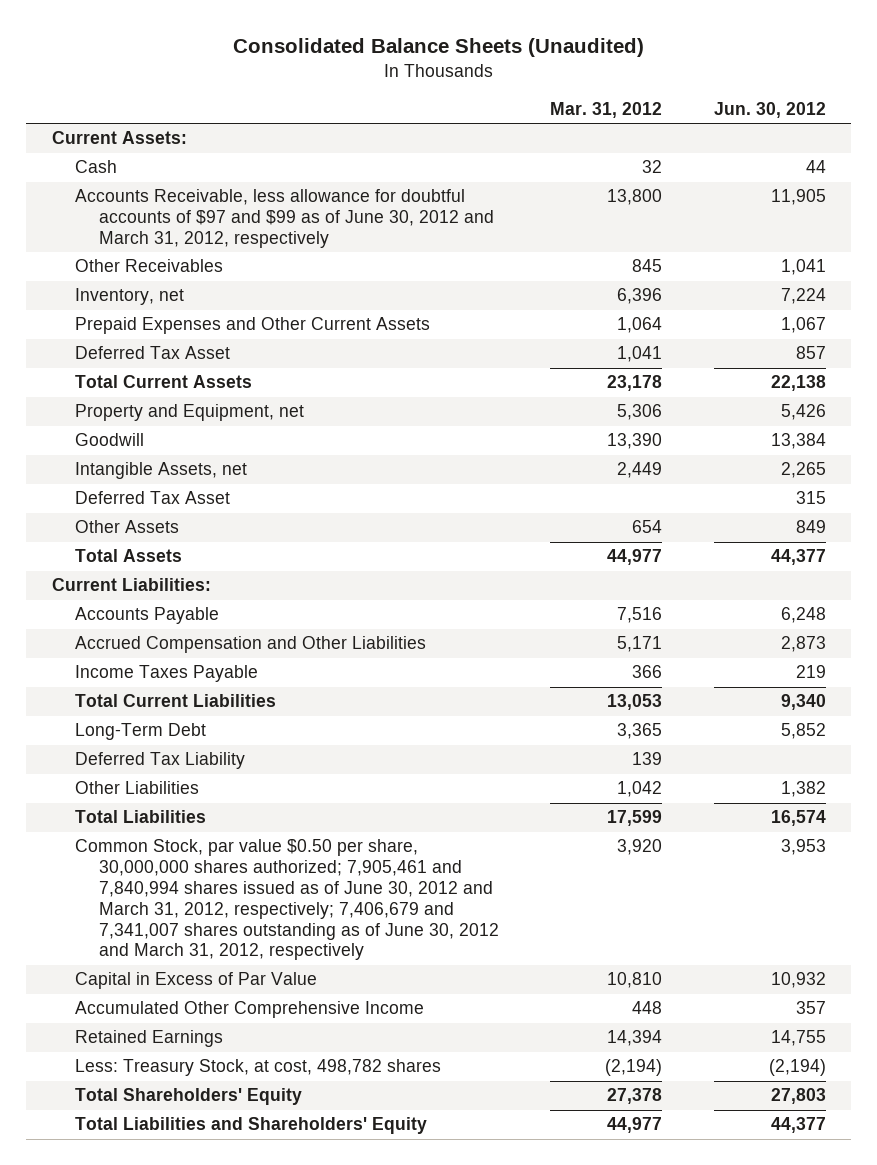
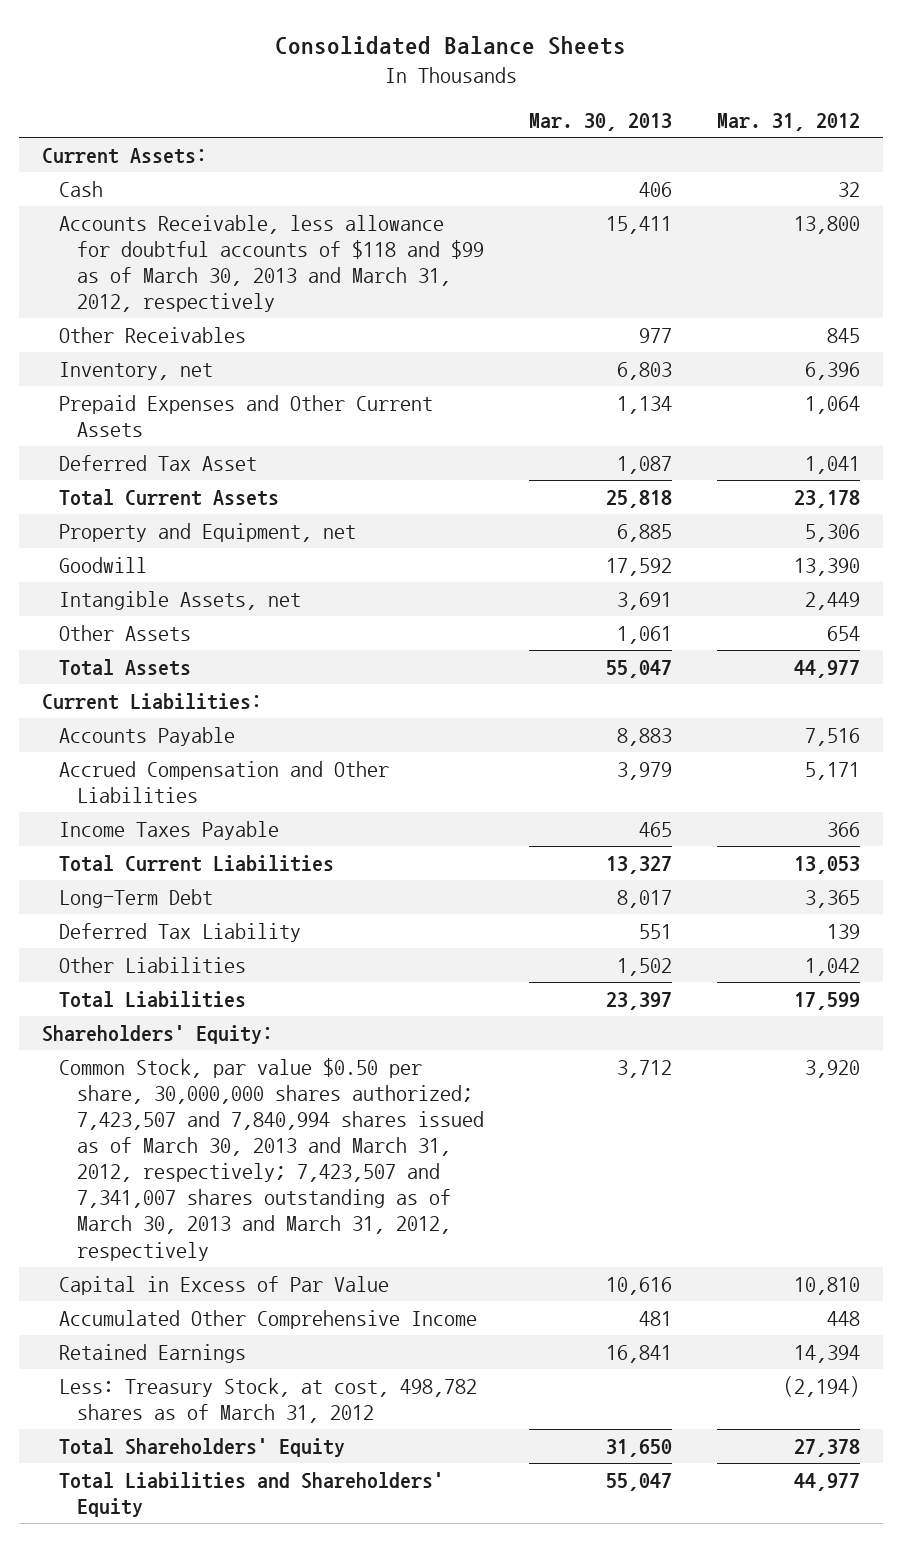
- Consolidated Balance Sheets (Unaudited)
+ Consolidated Balance Sheets
- | Mar. 31, 2012 | Jun. 30, 2012
+ | Mar. 30, 2013 | Mar. 31, 2012
- Accounts Receivable, less allowance for doubtful accounts of $97 and $99 as of June 30, 2012 and March 31, 2012, respectively | 13,800 | 11,905
+ Accounts Receivable, less allowance for doubtful accounts of $118 and $99 as of March 30, 2013 and March 31, 2012, respectively | 15,411 | 13,800
- Deferred Tax Asset | | 315
- Common Stock, par value $0.50 per share, 30,000,000 shares authorized; 7,905,461 and 7,840,994 shares issued as of June 30, 2012 and March 31, 2012, respectively; 7,406,679 and 7,341,007 shares outstanding as of June 30, 2012 and March 31, 2012, respectively | 3,920 | 3,953
+ Shareholders' Equity:
+ Common Stock, par value $0.50 per share, 30,000,000 shares authorized; 7,423,507 and 7,840,994 shares issued as of March 30, 2013 and March 31, 2012, respectively; 7,423,507 and 7,341,007 shares outstanding as of March 30, 2013 and March 31, 2012, respectively | 3,712 | 3,920
- Less: Treasury Stock, at cost, 498,782 shares | (2,194) | (2,194)
+ Less: Treasury Stock, at cost, 498,782 shares as of March 31, 2012 | | (2,194)

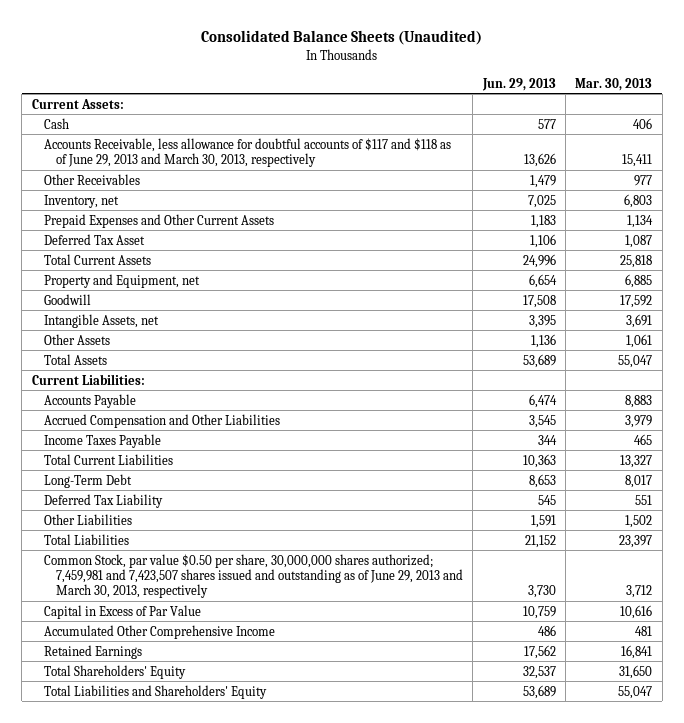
- Consolidated Balance Sheets
+ Consolidated Balance Sheets (Unaudited)
- | Mar. 30, 2013 | Mar. 31, 2012
+ | Jun. 29, 2013 | Mar. 30, 2013
- Accounts Receivable, less allowance for doubtful accounts of $118 and $99 as of March 30, 2013 and March 31, 2012, respectively | 15,411 | 13,800
+ Accounts Receivable, less allowance for doubtful accounts of $117 and $118 as of June 29, 2013 and March 30, 2013, respectively | 13,626 | 15,411
- Shareholders' Equity:
- Common Stock, par value $0.50 per share, 30,000,000 shares authorized; 7,423,507 and 7,840,994 shares issued as of March 30, 2013 and March 31, 2012, respectively; 7,423,507 and 7,341,007 shares outstanding as of March 30, 2013 and March 31, 2012, respectively | 3,712 | 3,920
+ Common Stock, par value $0.50 per share, 30,000,000 shares authorized; 7,459,981 and 7,423,507 shares issued and outstanding as of June 29, 2013 and March 30, 2013, respectively | 3,730 | 3,712
- Less: Treasury Stock, at cost, 498,782 shares as of March 31, 2012 | | (2,194)

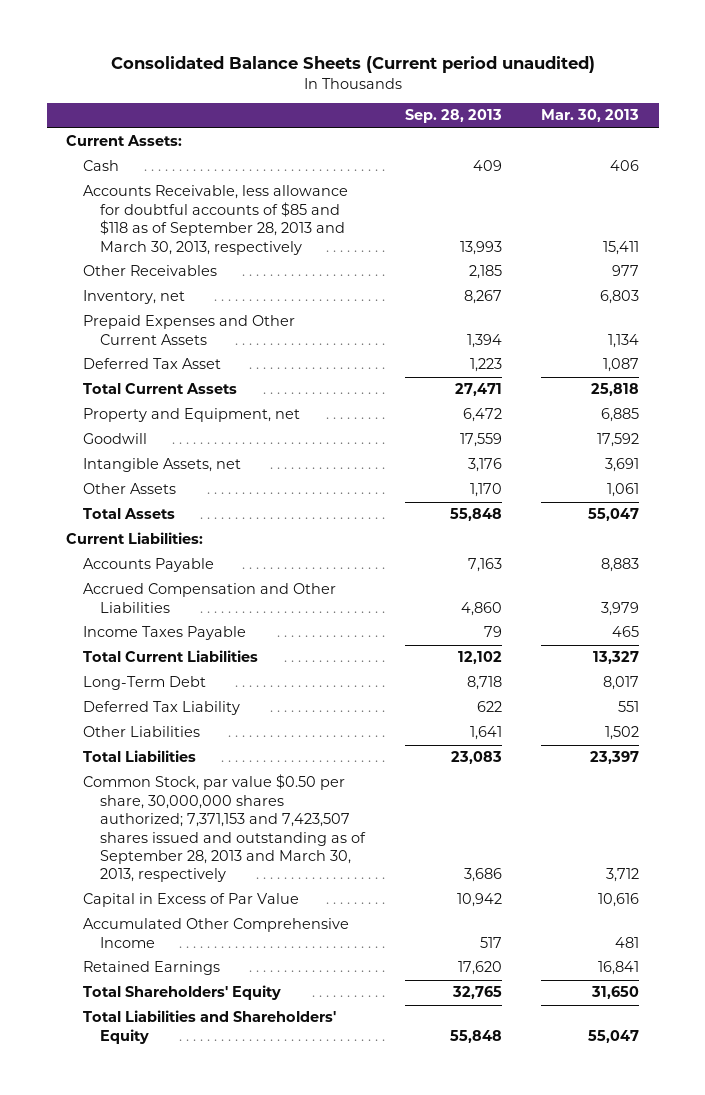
- Consolidated Balance Sheets (Unaudited)
+ Consolidated Balance Sheets (Current period unaudited)
- | Jun. 29, 2013 | Mar. 30, 2013
+ | Sep. 28, 2013 | Mar. 30, 2013
- Accounts Receivable, less allowance for doubtful accounts of $117 and $118 as of June 29, 2013 and March 30, 2013, respectively | 13,626 | 15,411
+ Accounts Receivable, less allowance for doubtful accounts of $85 and $118 as of September 28, 2013 and March 30, 2013, respectively | 13,993 | 15,411
- Common Stock, par value $0.50 per share, 30,000,000 shares authorized; 7,459,981 and 7,423,507 shares issued and outstanding as of June 29, 2013 and March 30, 2013, respectively | 3,730 | 3,712
+ Common Stock, par value $0.50 per share, 30,000,000 shares authorized; 7,371,153 and 7,423,507 shares issued and outstanding as of September 28, 2013 and March 30, 2013, respectively | 3,686 | 3,712

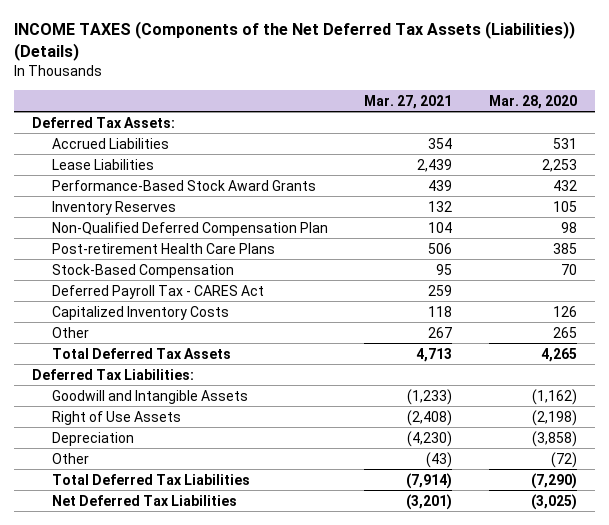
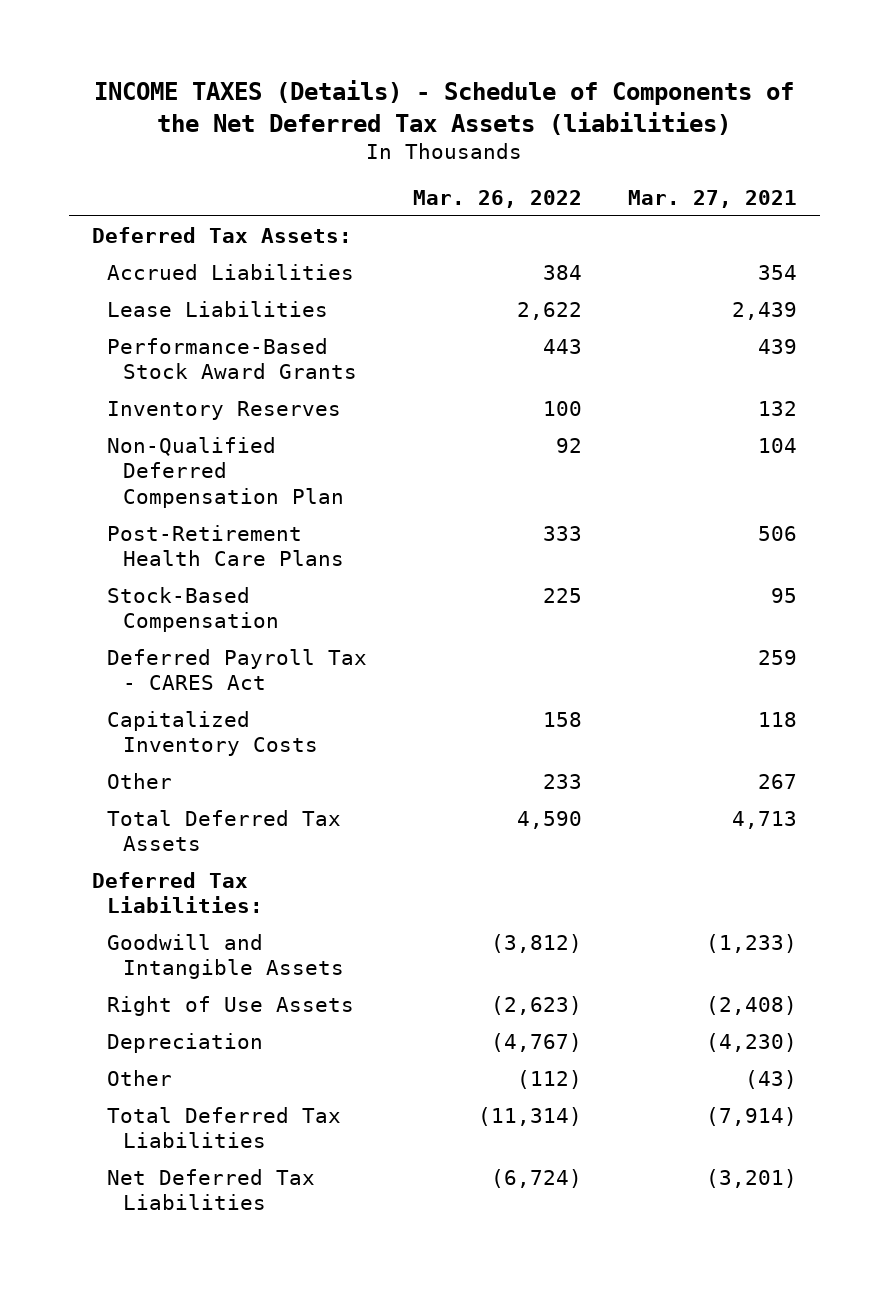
- INCOME TAXES (Components of the Net Deferred Tax Assets (Liabilities)) (Details)
+ INCOME TAXES (Details) - Schedule of Components of the Net Deferred Tax Assets (liabilities)
- | Mar. 27, 2021 | Mar. 28, 2020
+ | Mar. 26, 2022 | Mar. 27, 2021
- Post-retirement Health Care Plans | 506 | 385
+ Post-Retirement Health Care Plans | 333 | 506

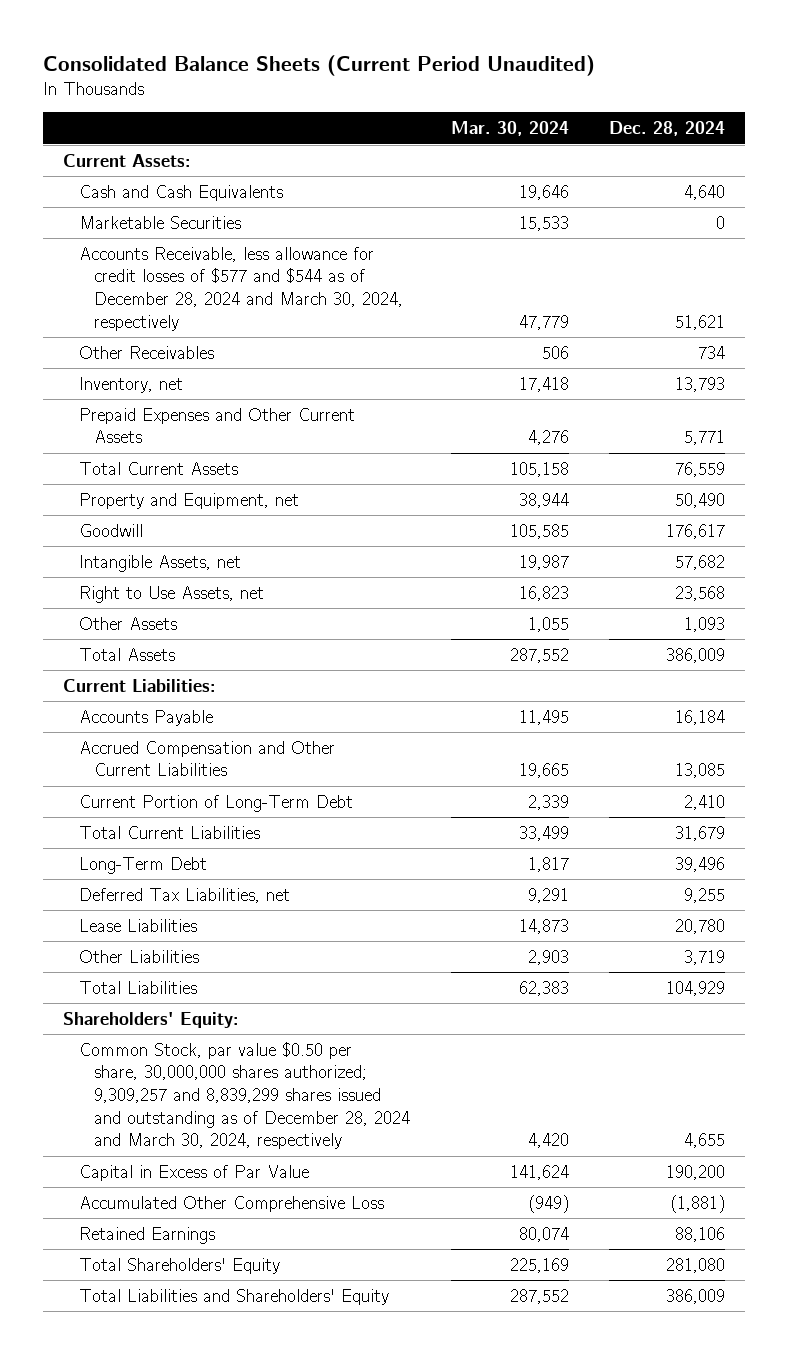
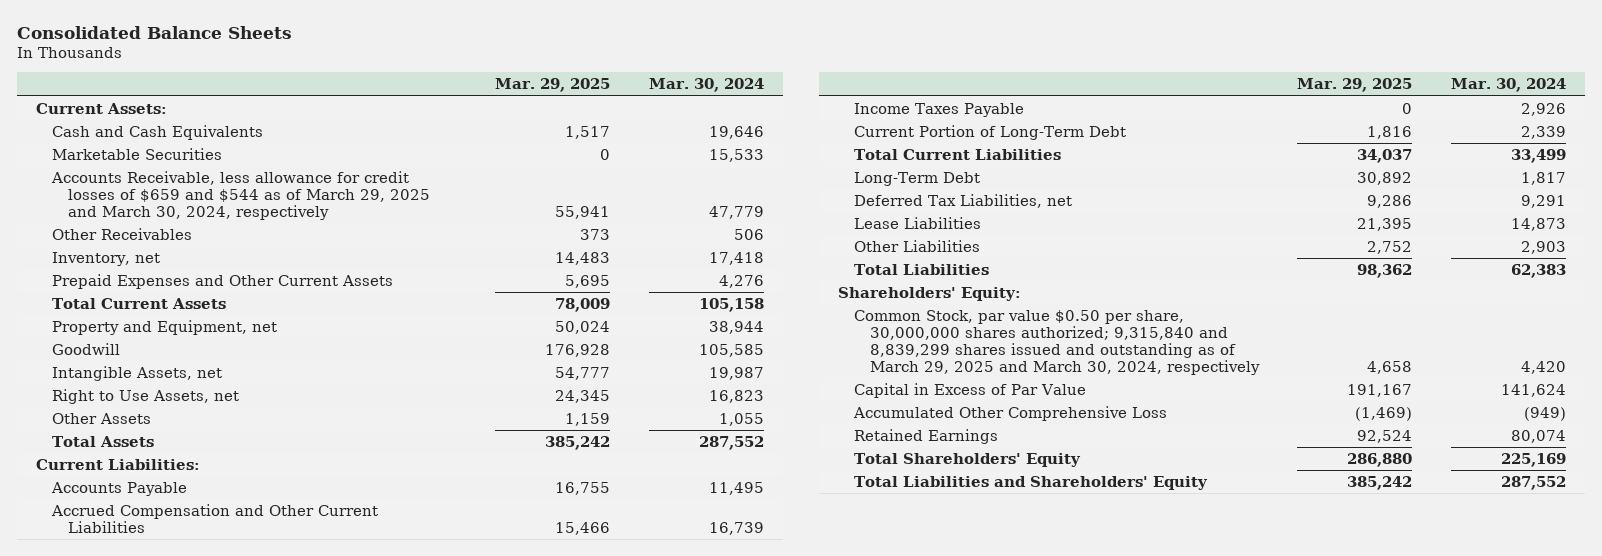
- Consolidated Balance Sheets (Current Period Unaudited)
+ Consolidated Balance Sheets
- | Mar. 30, 2024 | Dec. 28, 2024
+ | Mar. 29, 2025 | Mar. 30, 2024
- Accounts Receivable, less allowance for credit losses of $577 and $544 as of December 28, 2024 and March 30, 2024, respectively | 47,779 | 51,621
+ Accounts Receivable, less allowance for credit losses of $659 and $544 as of March 29, 2025 and March 30, 2024, respectively | 55,941 | 47,779
- Accrued Compensation and Other Current Liabilities | 19,665 | 13,085
+ Accrued Compensation and Other Current Liabilities | 15,466 | 16,739
+ Income Taxes Payable | 0 | 2,926
- Common Stock, par value $0.50 per share, 30,000,000 shares authorized; 9,309,257 and 8,839,299 shares issued and outstanding as of December 28, 2024 and March 30, 2024, respectively | 4,420 | 4,655
+ Common Stock, par value $0.50 per share, 30,000,000 shares authorized; 9,315,840 and 8,839,299 shares issued and outstanding as of March 29, 2025 and March 30, 2024, respectively | 4,658 | 4,420

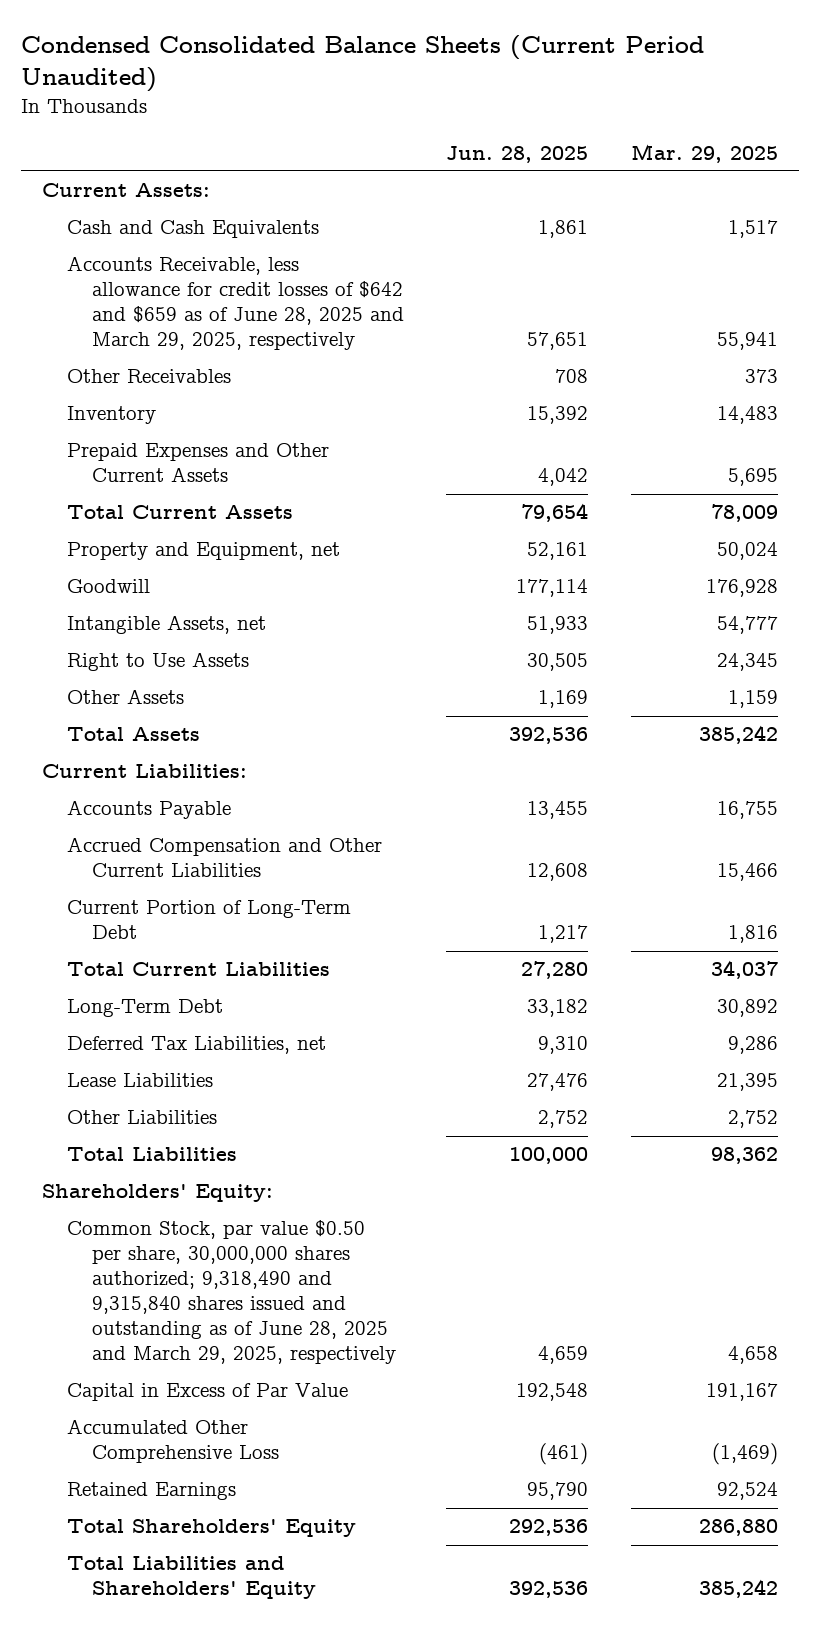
- Consolidated Balance Sheets
+ Condensed Consolidated Balance Sheets (Current Period Unaudited)
- | Mar. 29, 2025 | Mar. 30, 2024
+ | Jun. 28, 2025 | Mar. 29, 2025
- Marketable Securities | 0 | 15,533
- Accounts Receivable, less allowance for credit losses of $659 and $544 as of March 29, 2025 and March 30, 2024, respectively | 55,941 | 47,779
+ Accounts Receivable, less allowance for credit losses of $642 and $659 as of June 28, 2025 and March 29, 2025, respectively | 57,651 | 55,941
- Inventory, net | 14,483 | 17,418
+ Inventory | 15,392 | 14,483
- Right to Use Assets, net | 24,345 | 16,823
+ Right to Use Assets | 30,505 | 24,345
- Income Taxes Payable | 0 | 2,926
- Common Stock, par value $0.50 per share, 30,000,000 shares authorized; 9,315,840 and 8,839,299 shares issued and outstanding as of March 29, 2025 and March 30, 2024, respectively | 4,658 | 4,420
+ Common Stock, par value $0.50 per share, 30,000,000 shares authorized; 9,318,490 and 9,315,840 shares issued and outstanding as of June 28, 2025 and March 29, 2025, respectively | 4,659 | 4,658

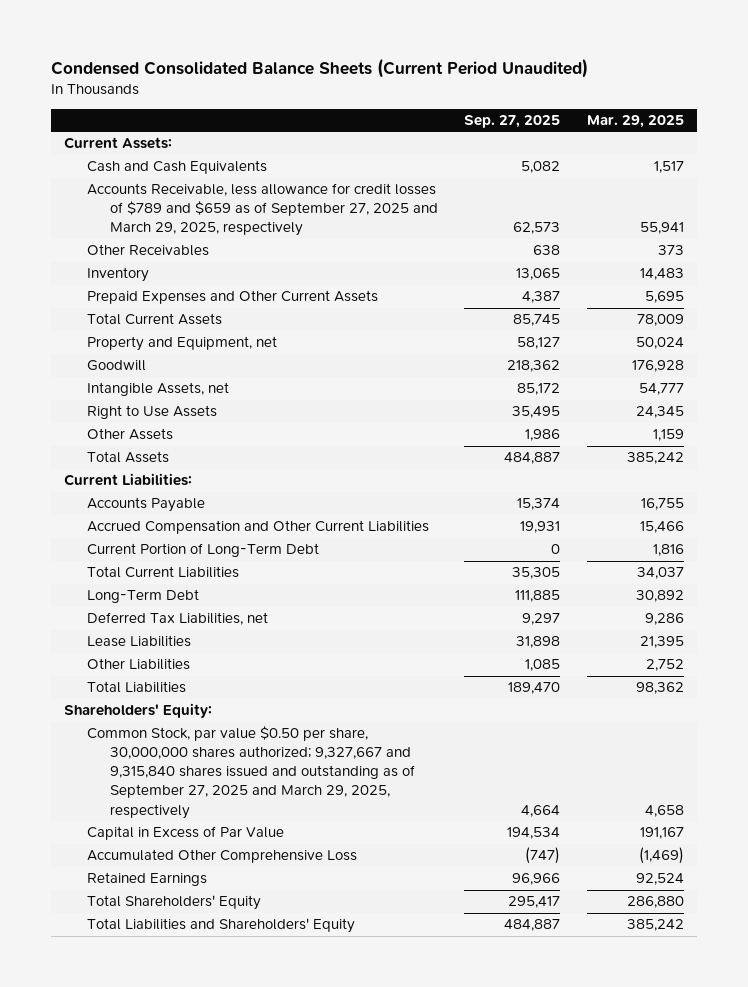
- | Jun. 28, 2025 | Mar. 29, 2025
+ | Sep. 27, 2025 | Mar. 29, 2025
- Accounts Receivable, less allowance for credit losses of $642 and $659 as of June 28, 2025 and March 29, 2025, respectively | 57,651 | 55,941
+ Accounts Receivable, less allowance for credit losses of $789 and $659 as of September 27, 2025 and March 29, 2025, respectively | 62,573 | 55,941
- Common Stock, par value $0.50 per share, 30,000,000 shares authorized; 9,318,490 and 9,315,840 shares issued and outstanding as of June 28, 2025 and March 29, 2025, respectively | 4,659 | 4,658
+ Common Stock, par value $0.50 per share, 30,000,000 shares authorized; 9,327,667 and 9,315,840 shares issued and outstanding as of September 27, 2025 and March 29, 2025, respectively | 4,664 | 4,658

